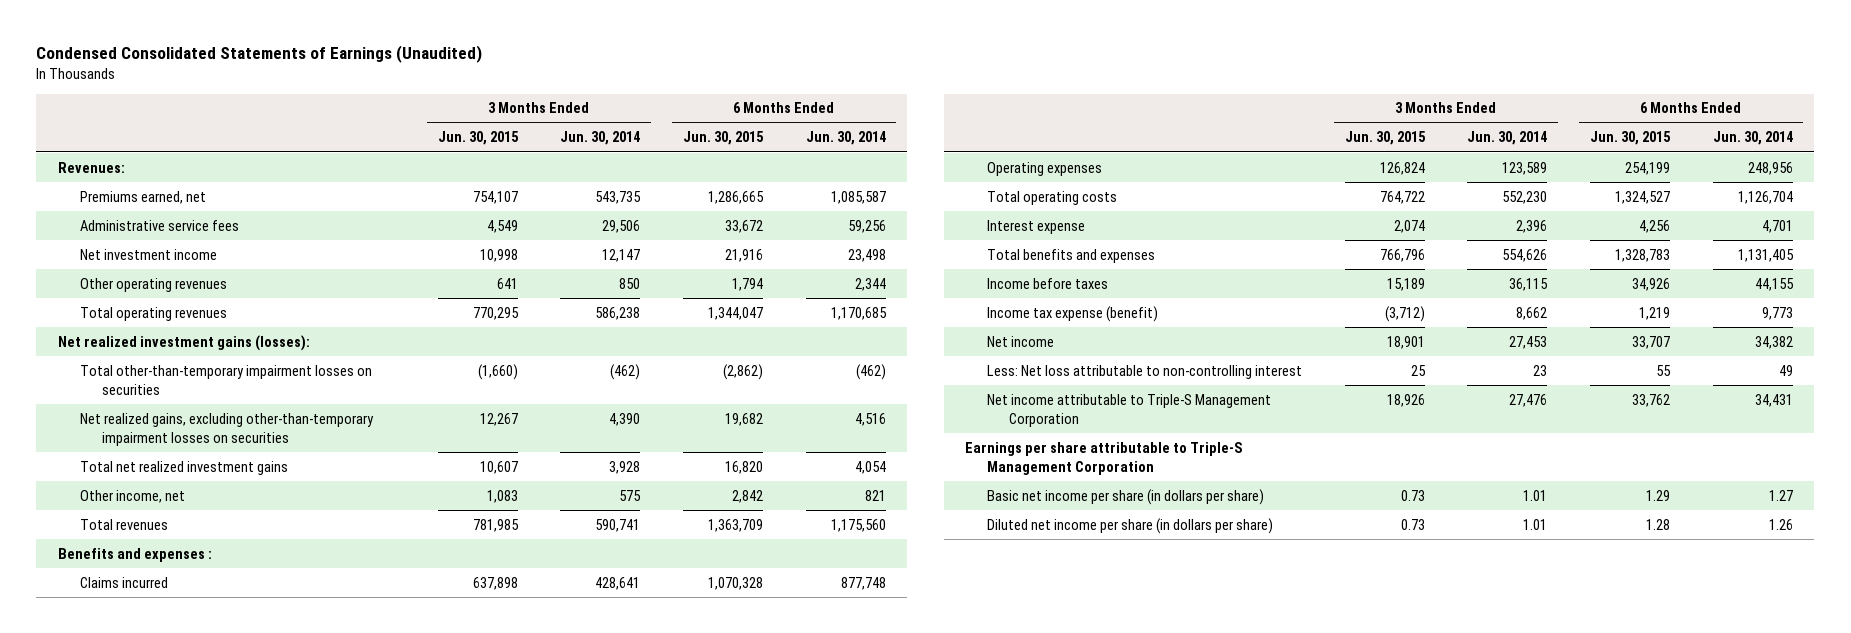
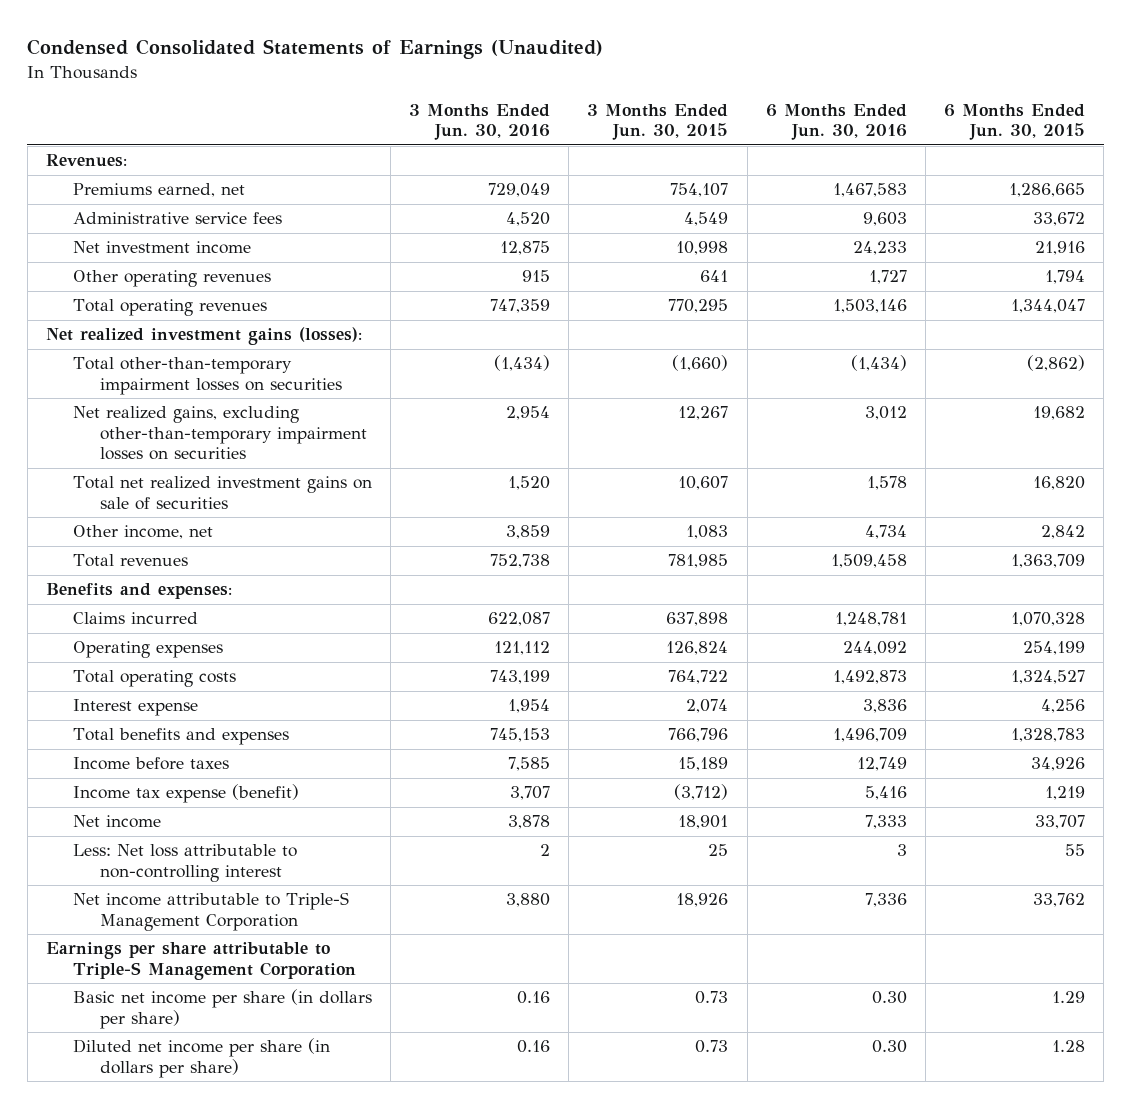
- | 3 Months Ended Jun. 30, 2015 | 3 Months Ended Jun. 30, 2014 | 6 Months Ended Jun. 30, 2015 | 6 Months Ended Jun. 30, 2014
+ | 3 Months Ended Jun. 30, 2016 | 3 Months Ended Jun. 30, 2015 | 6 Months Ended Jun. 30, 2016 | 6 Months Ended Jun. 30, 2015
- Total net realized investment gains | 10,607 | 3,928 | 16,820 | 4,054
+ Total net realized investment gains on sale of securities | 1,520 | 10,607 | 1,578 | 16,820
- Benefits and expenses :
+ Benefits and expenses:

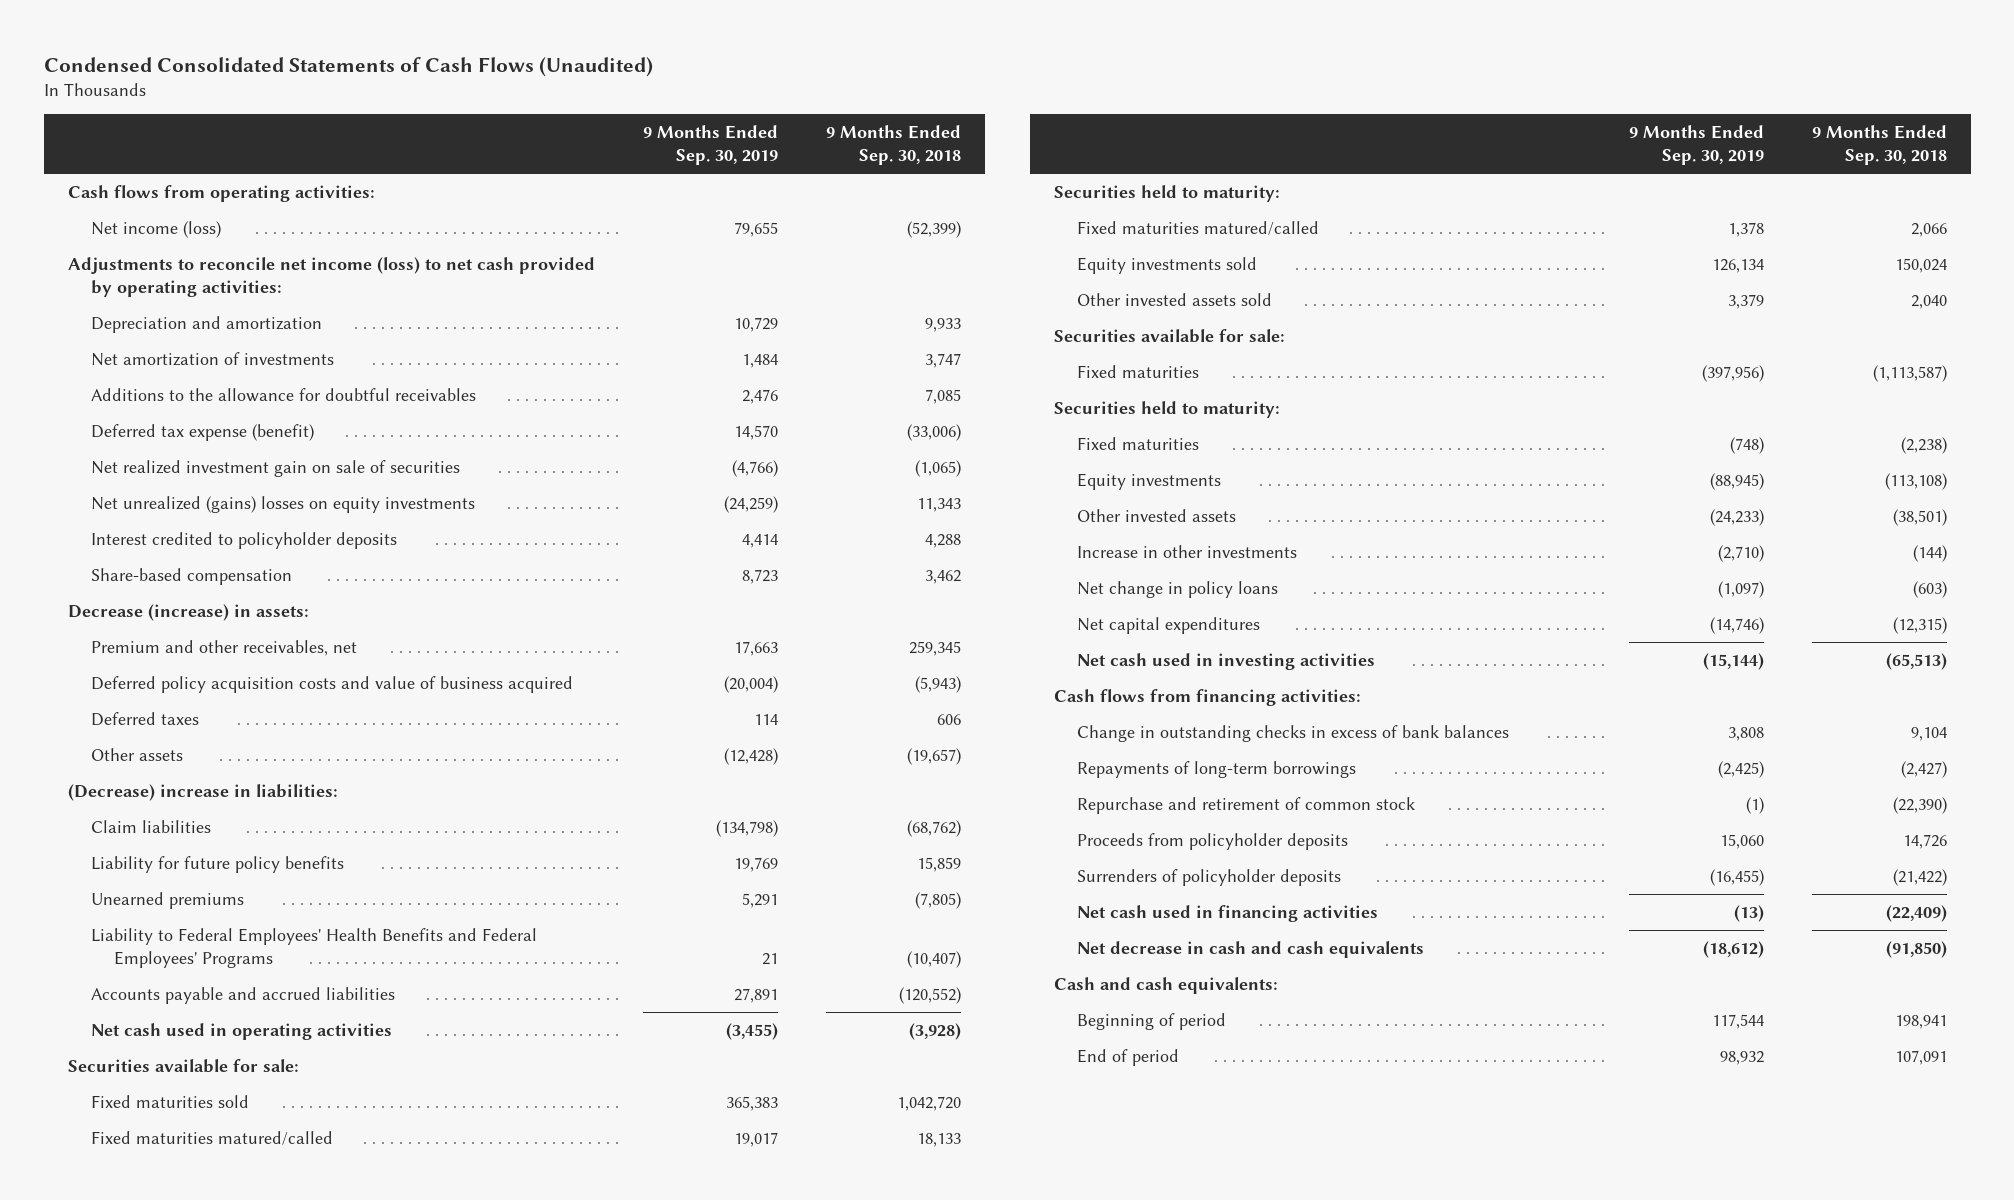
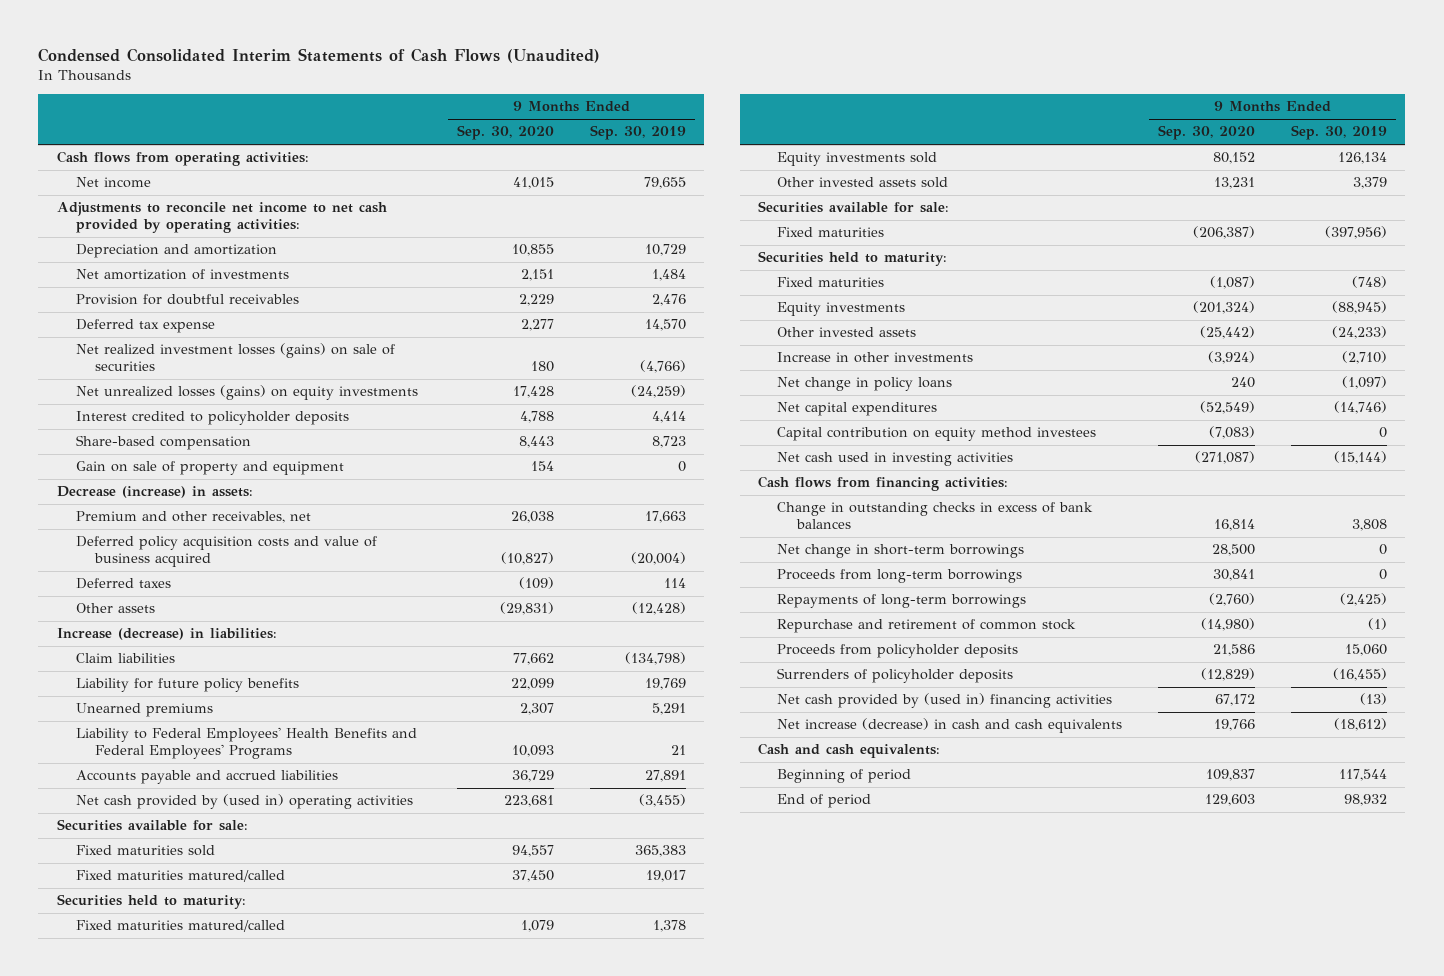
- Condensed Consolidated Statements of Cash Flows (Unaudited)
+ Condensed Consolidated Interim Statements of Cash Flows (Unaudited)
- | 9 Months Ended Sep. 30, 2019 | 9 Months Ended Sep. 30, 2018
+ | 9 Months Ended Sep. 30, 2020 | 9 Months Ended Sep. 30, 2019
- Net income (loss) | 79,655 | (52,399)
- Adjustments to reconcile net income (loss) to net cash provided by operating activities:
+ Net income | 41,015 | 79,655
+ Adjustments to reconcile net income to net cash provided by operating activities:
- Additions to the allowance for doubtful receivables | 2,476 | 7,085
- Deferred tax expense (benefit) | 14,570 | (33,006)
- Net realized investment gain on sale of securities | (4,766) | (1,065)
- Net unrealized (gains) losses on equity investments | (24,259) | 11,343
+ Provision for doubtful receivables | 2,229 | 2,476
+ Deferred tax expense | 2,277 | 14,570
+ Net realized investment losses (gains) on sale of securities | 180 | (4,766)
+ Net unrealized losses (gains) on equity investments | 17,428 | (24,259)
+ Gain on sale of property and equipment | 154 | 0
- (Decrease) increase in liabilities:
+ Increase (decrease) in liabilities:
- Net cash used in operating activities | (3,455) | (3,928)
+ Net cash provided by (used in) operating activities | 223,681 | (3,455)
+ Capital contribution on equity method investees | (7,083) | 0
+ Net change in short-term borrowings | 28,500 | 0
+ Proceeds from long-term borrowings | 30,841 | 0
- Net cash used in financing activities | (13) | (22,409)
- Net decrease in cash and cash equivalents | (18,612) | (91,850)
+ Net cash provided by (used in) financing activities | 67,172 | (13)
+ Net increase (decrease) in cash and cash equivalents | 19,766 | (18,612)

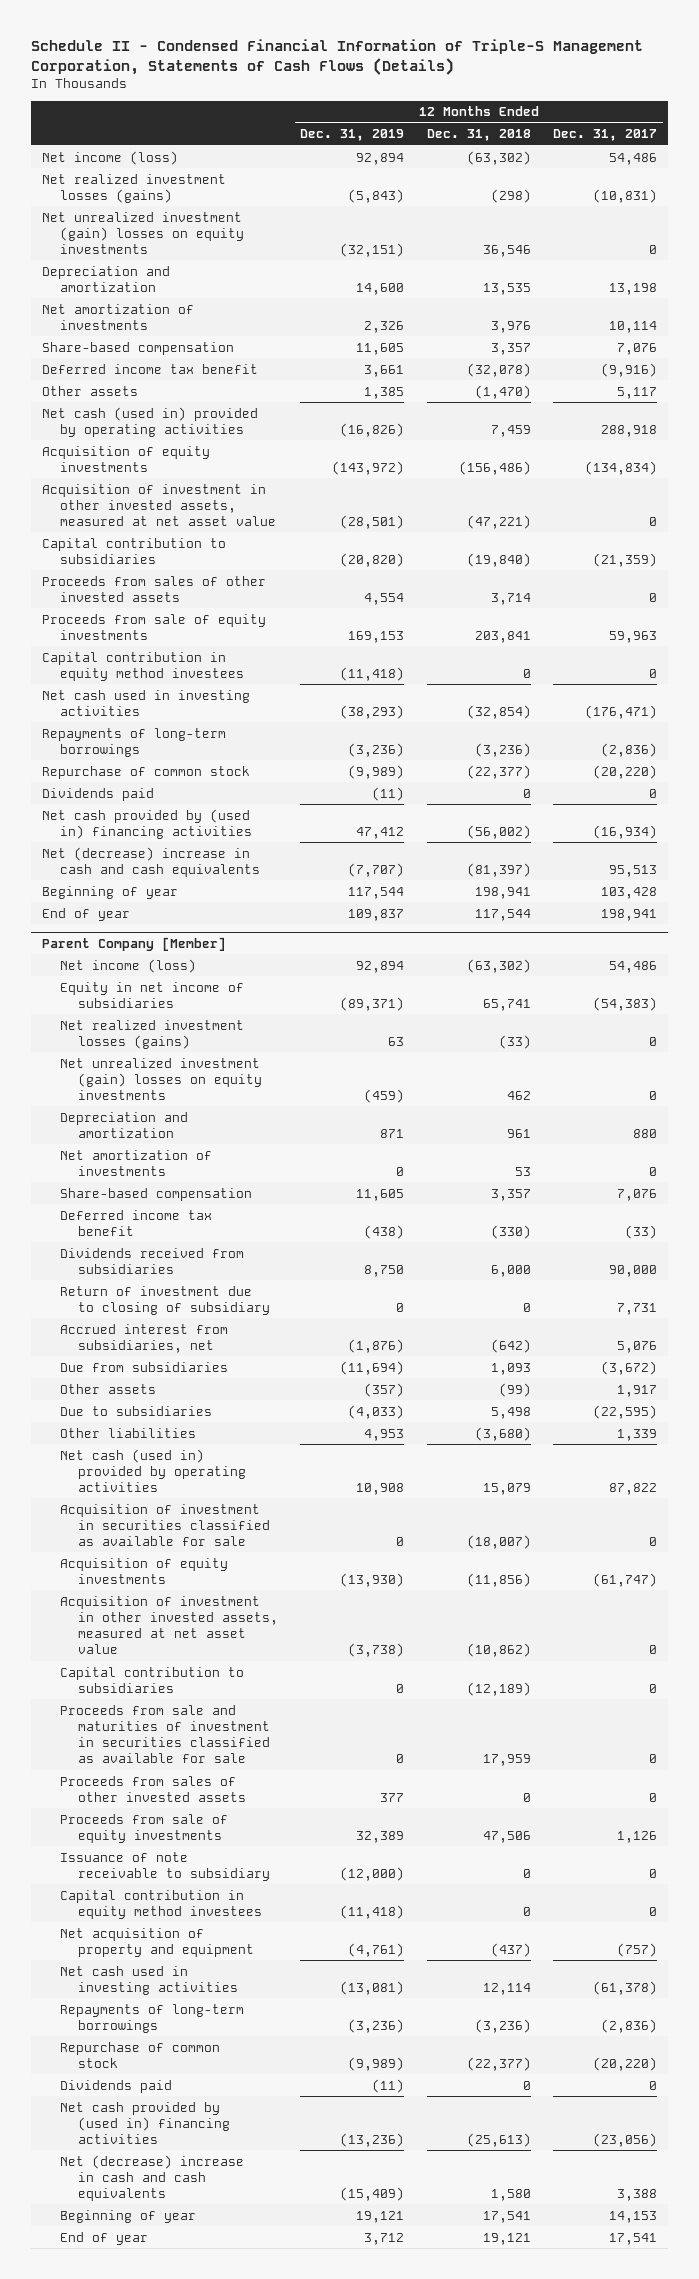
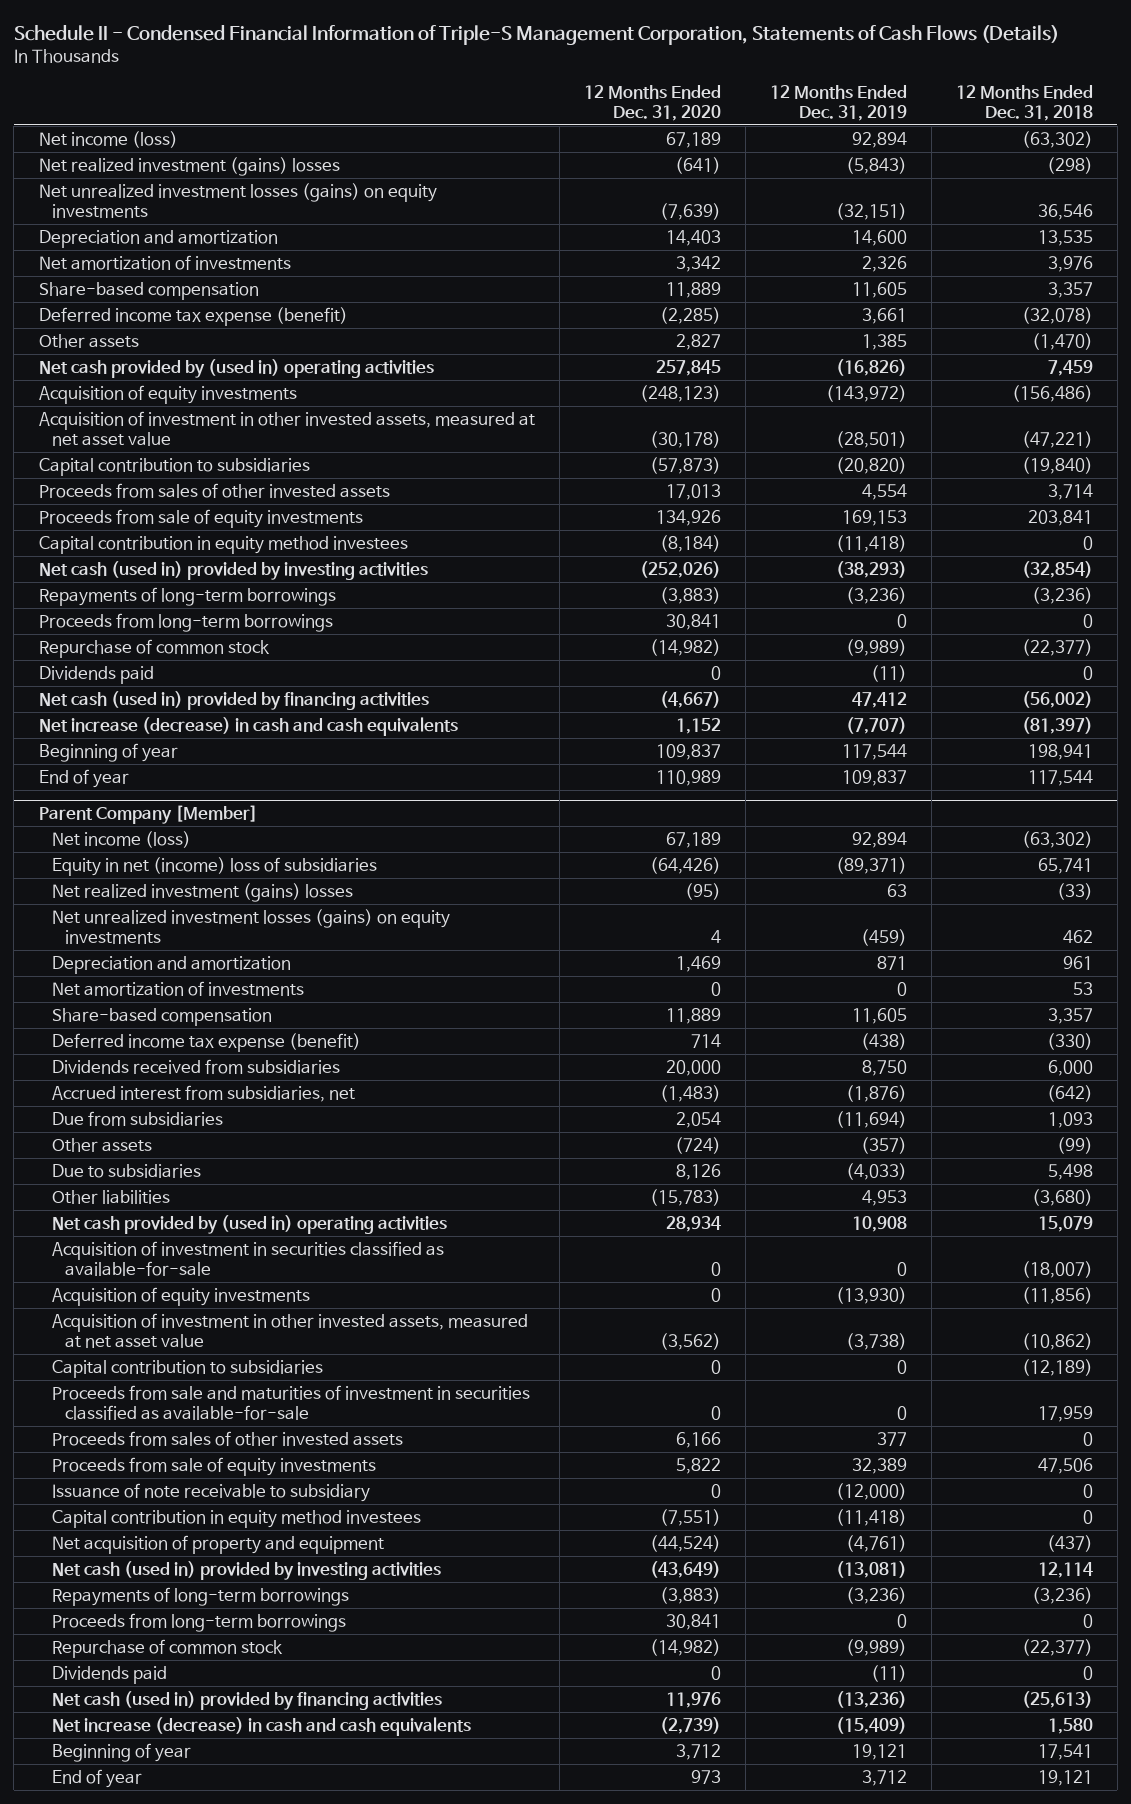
- | 12 Months Ended Dec. 31, 2019 | 12 Months Ended Dec. 31, 2018 | 12 Months Ended Dec. 31, 2017
+ | 12 Months Ended Dec. 31, 2020 | 12 Months Ended Dec. 31, 2019 | 12 Months Ended Dec. 31, 2018
- Net realized investment losses (gains) | (5,843) | (298) | (10,831)
- Net unrealized investment (gain) losses on equity investments | (32,151) | 36,546 | 0
+ Net realized investment (gains) losses | (641) | (5,843) | (298)
+ Net unrealized investment losses (gains) on equity investments | (7,639) | (32,151) | 36,546
- Deferred income tax benefit | 3,661 | (32,078) | (9,916)
+ Deferred income tax expense (benefit) | (2,285) | 3,661 | (32,078)
- Net cash (used in) provided by operating activities | (16,826) | 7,459 | 288,918
+ Net cash provided by (used in) operating activities | 257,845 | (16,826) | 7,459
- Net cash used in investing activities | (38,293) | (32,854) | (176,471)
+ Net cash (used in) provided by investing activities | (252,026) | (38,293) | (32,854)
+ Proceeds from long-term borrowings | 30,841 | 0 | 0
- Net cash provided by (used in) financing activities | 47,412 | (56,002) | (16,934)
- Net (decrease) increase in cash and cash equivalents | (7,707) | (81,397) | 95,513
+ Net cash (used in) provided by financing activities | (4,667) | 47,412 | (56,002)
+ Net increase (decrease) in cash and cash equivalents | 1,152 | (7,707) | (81,397)
@ Parent Company [Member]
- Equity in net income of subsidiaries | (89,371) | 65,741 | (54,383)
- Net realized investment losses (gains) | 63 | (33) | 0
- Net unrealized investment (gain) losses on equity investments | (459) | 462 | 0
+ Equity in net (income) loss of subsidiaries | (64,426) | (89,371) | 65,741
+ Net realized investment (gains) losses | (95) | 63 | (33)
+ Net unrealized investment losses (gains) on equity investments | 4 | (459) | 462
- Deferred income tax benefit | (438) | (330) | (33)
+ Deferred income tax expense (benefit) | 714 | (438) | (330)
- Return of investment due to closing of subsidiary | 0 | 0 | 7,731
- Net cash (used in) provided by operating activities | 10,908 | 15,079 | 87,822
- Acquisition of investment in securities classified as available for sale | 0 | (18,007) | 0
+ Net cash provided by (used in) operating activities | 28,934 | 10,908 | 15,079
+ Acquisition of investment in securities classified as available-for-sale | 0 | 0 | (18,007)
- Proceeds from sale and maturities of investment in securities classified as available for sale | 0 | 17,959 | 0
+ Proceeds from sale and maturities of investment in securities classified as available-for-sale | 0 | 0 | 17,959
- Net cash used in investing activities | (13,081) | 12,114 | (61,378)
+ Net cash (used in) provided by investing activities | (43,649) | (13,081) | 12,114
+ Proceeds from long-term borrowings | 30,841 | 0 | 0
- Net cash provided by (used in) financing activities | (13,236) | (25,613) | (23,056)
- Net (decrease) increase in cash and cash equivalents | (15,409) | 1,580 | 3,388
+ Net cash (used in) provided by financing activities | 11,976 | (13,236) | (25,613)
+ Net increase (decrease) in cash and cash equivalents | (2,739) | (15,409) | 1,580

